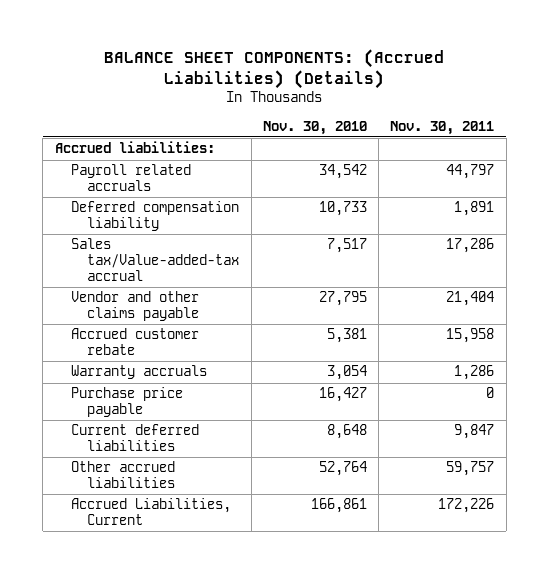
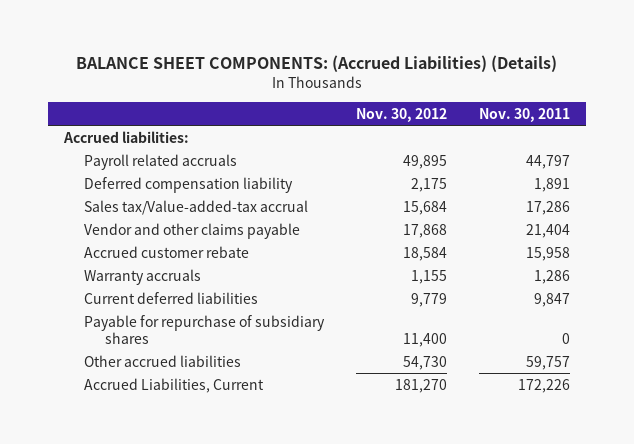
- | Nov. 30, 2010 | Nov. 30, 2011
+ | Nov. 30, 2012 | Nov. 30, 2011
- Purchase price payable | 16,427 | 0
+ Payable for repurchase of subsidiary shares | 11,400 | 0

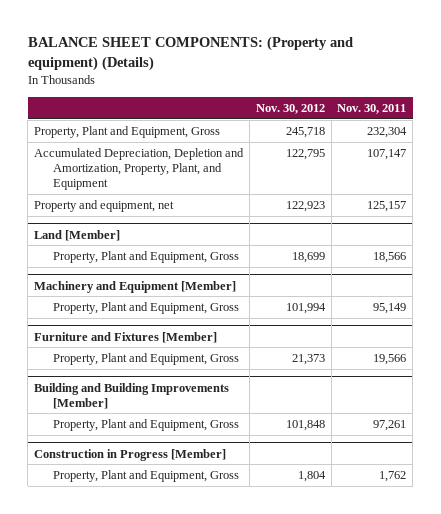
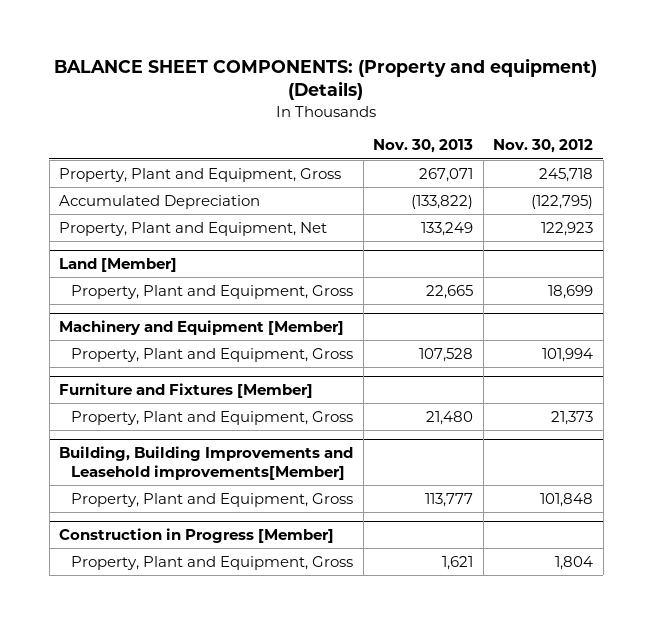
- | Nov. 30, 2012 | Nov. 30, 2011
+ | Nov. 30, 2013 | Nov. 30, 2012
- Accumulated Depreciation, Depletion and Amortization, Property, Plant, and Equipment | 122,795 | 107,147
- Property and equipment, net | 122,923 | 125,157
+ Accumulated Depreciation | (133,822) | (122,795)
+ Property, Plant and Equipment, Net | 133,249 | 122,923
- Building and Building Improvements [Member]
+ Building, Building Improvements and Leasehold improvements[Member]

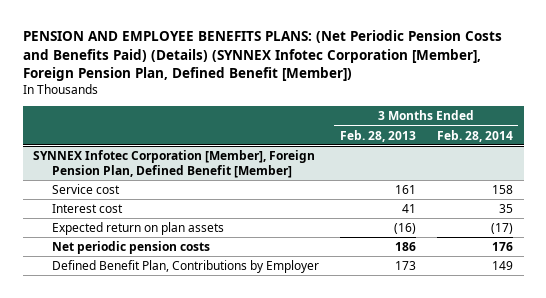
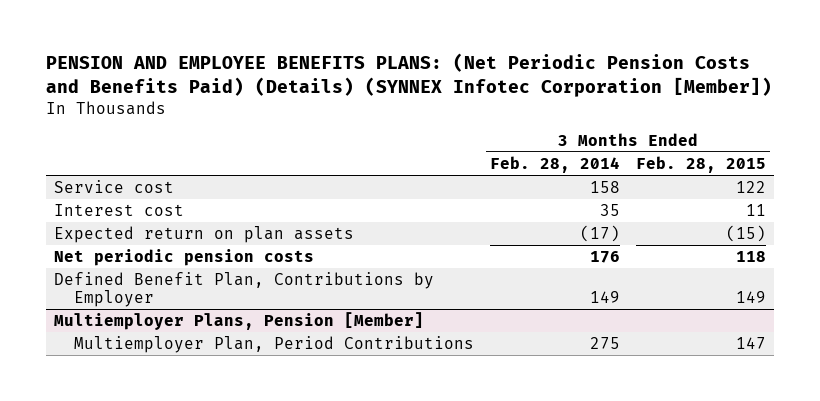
- PENSION AND EMPLOYEE BENEFITS PLANS: (Net Periodic Pension Costs and Benefits Paid) (Details) (SYNNEX Infotec Corporation [Member], Foreign Pension Plan, Defined Benefit [Member])
+ PENSION AND EMPLOYEE BENEFITS PLANS: (Net Periodic Pension Costs and Benefits Paid) (Details) (SYNNEX Infotec Corporation [Member])
- | 3 Months Ended Feb. 28, 2013 | 3 Months Ended Feb. 28, 2014
+ | 3 Months Ended Feb. 28, 2014 | 3 Months Ended Feb. 28, 2015
- SYNNEX Infotec Corporation [Member], Foreign Pension Plan, Defined Benefit [Member]
+ Multiemployer Plans, Pension [Member]
+ Multiemployer Plan, Period Contributions | 275 | 147

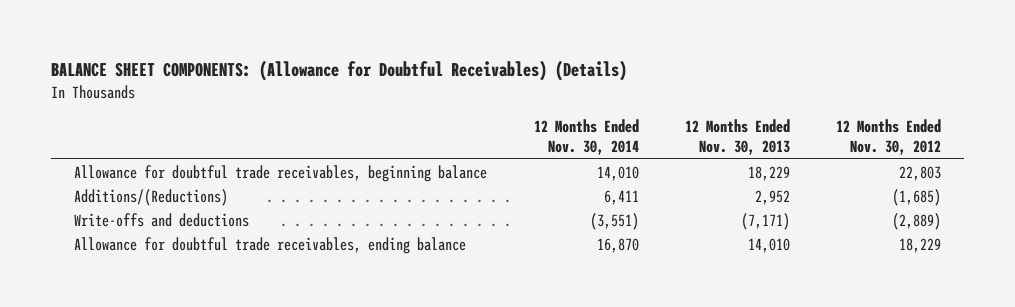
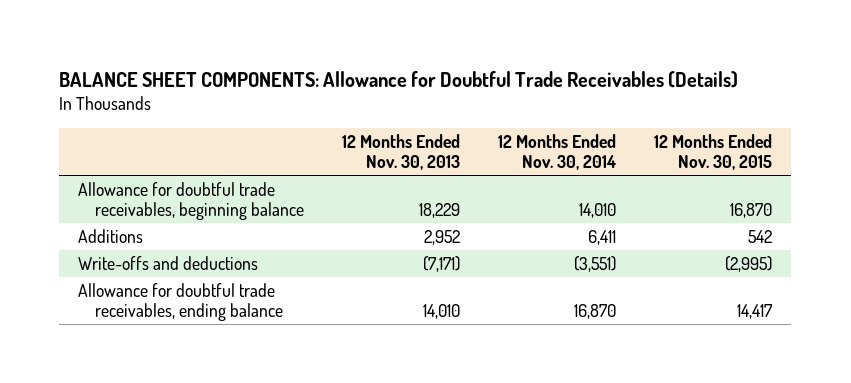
- BALANCE SHEET COMPONENTS: (Allowance for Doubtful Receivables) (Details)
+ BALANCE SHEET COMPONENTS: Allowance for Doubtful Trade Receivables (Details)
- | 12 Months Ended Nov. 30, 2014 | 12 Months Ended Nov. 30, 2013 | 12 Months Ended Nov. 30, 2012
+ | 12 Months Ended Nov. 30, 2013 | 12 Months Ended Nov. 30, 2014 | 12 Months Ended Nov. 30, 2015
- Additions/(Reductions) | 6,411 | 2,952 | (1,685)
+ Additions | 2,952 | 6,411 | 542

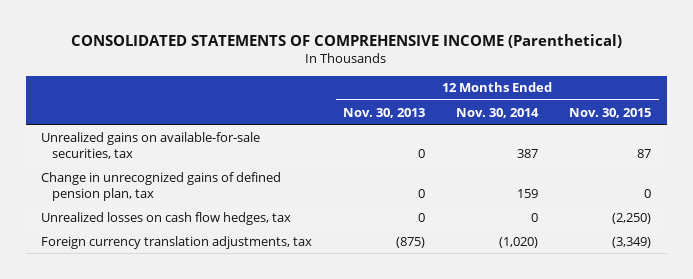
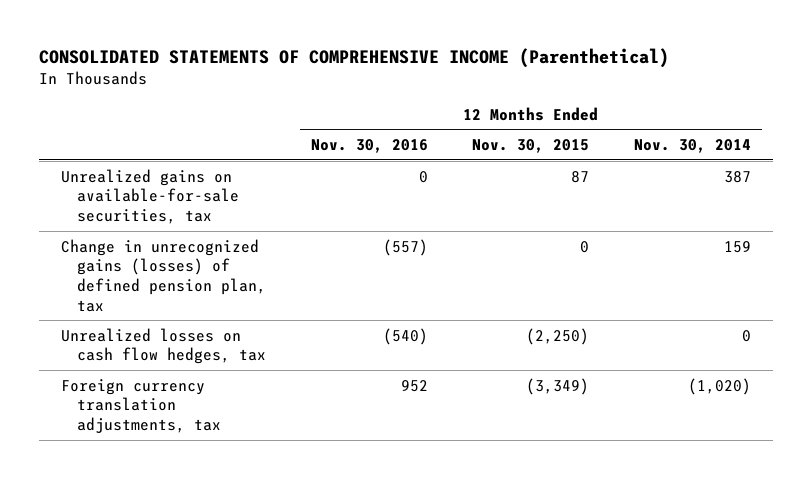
- | 12 Months Ended Nov. 30, 2013 | 12 Months Ended Nov. 30, 2014 | 12 Months Ended Nov. 30, 2015
+ | 12 Months Ended Nov. 30, 2016 | 12 Months Ended Nov. 30, 2015 | 12 Months Ended Nov. 30, 2014
- Change in unrecognized gains of defined pension plan, tax | 0 | 159 | 0
+ Change in unrecognized gains (losses) of defined pension plan, tax | (557) | 0 | 159

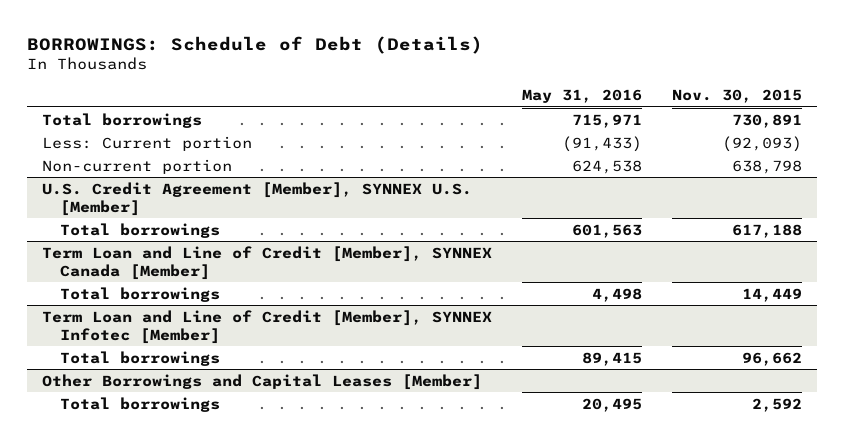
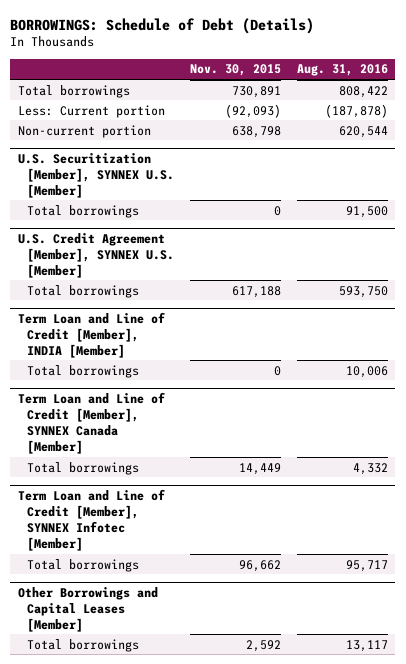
- | May 31, 2016 | Nov. 30, 2015
+ | Nov. 30, 2015 | Aug. 31, 2016
+ U.S. Securitization [Member], SYNNEX U.S. [Member]
+ Total borrowings | 0 | 91,500
+ Term Loan and Line of Credit [Member], INDIA [Member]
+ Total borrowings | 0 | 10,006

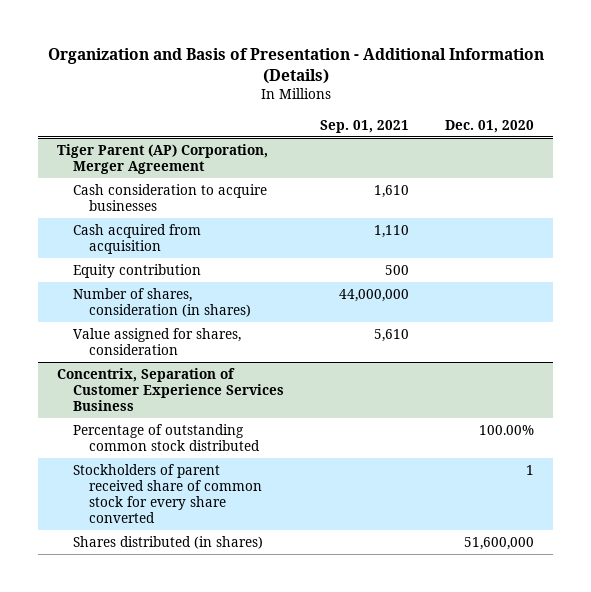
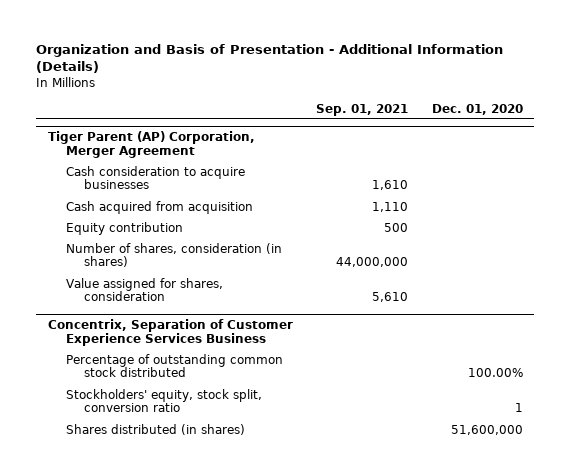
@ Concentrix, Separation of Customer Experience Services Business
- Stockholders of parent received share of common stock for every share converted | | 1
+ Stockholders' equity, stock split, conversion ratio | | 1

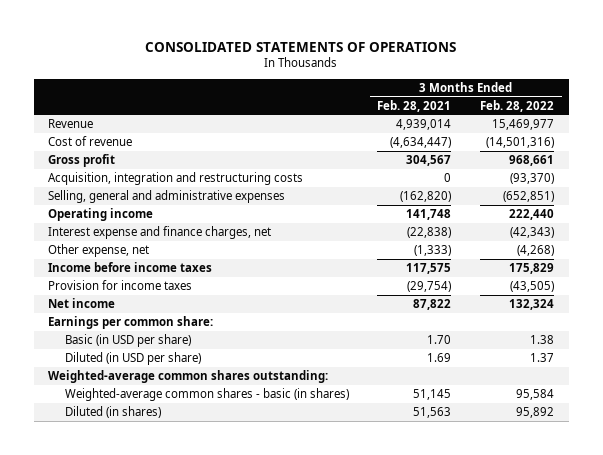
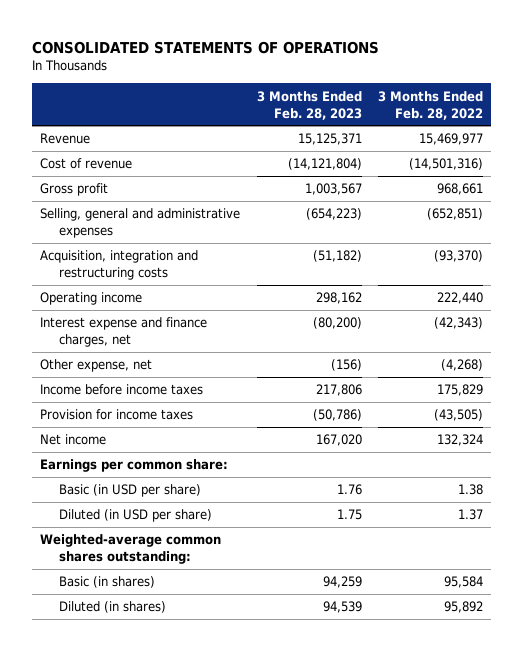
- | 3 Months Ended Feb. 28, 2021 | 3 Months Ended Feb. 28, 2022
+ | 3 Months Ended Feb. 28, 2023 | 3 Months Ended Feb. 28, 2022
moved down: Acquisition, integration and restructuring costs | (51,182) | (93,370)
- Weighted-average common shares - basic (in shares) | 51,145 | 95,584
+ Basic (in shares) | 94,259 | 95,584

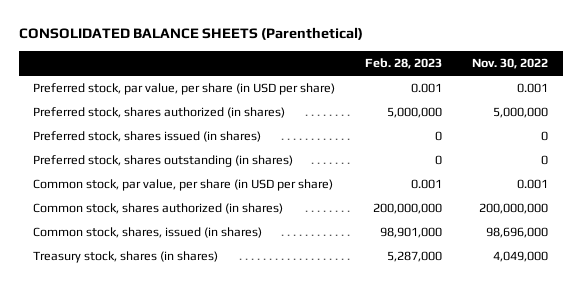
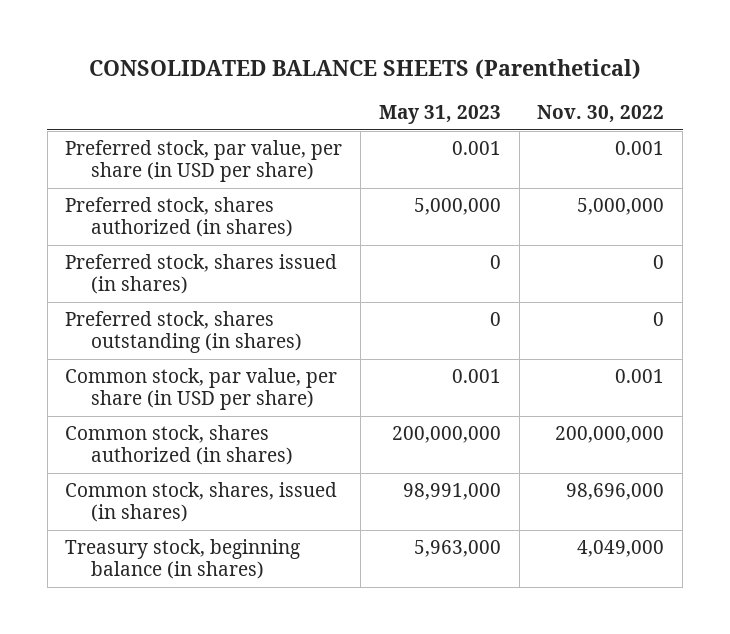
- | Feb. 28, 2023 | Nov. 30, 2022
+ | May 31, 2023 | Nov. 30, 2022
- Treasury stock, shares (in shares) | 5,287,000 | 4,049,000
+ Treasury stock, beginning balance (in shares) | 5,963,000 | 4,049,000

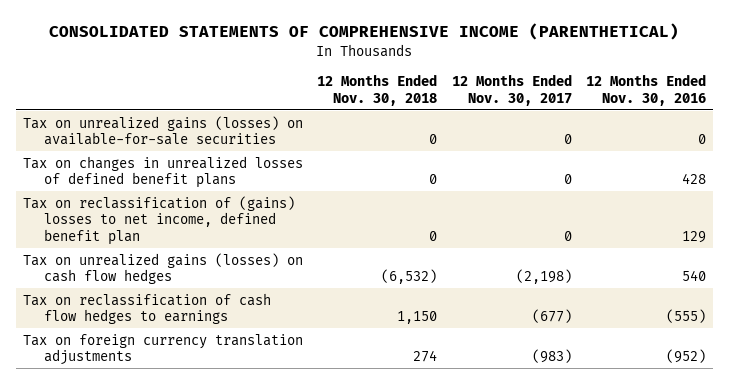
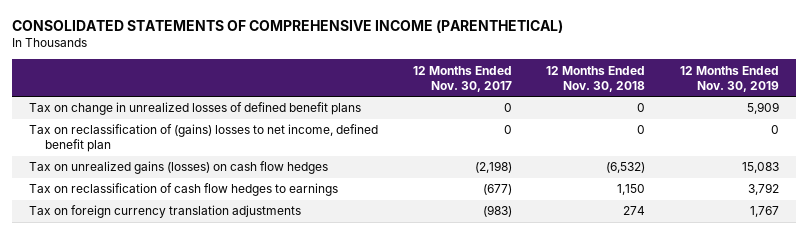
- | 12 Months Ended Nov. 30, 2018 | 12 Months Ended Nov. 30, 2017 | 12 Months Ended Nov. 30, 2016
+ | 12 Months Ended Nov. 30, 2017 | 12 Months Ended Nov. 30, 2018 | 12 Months Ended Nov. 30, 2019
- Tax on unrealized gains (losses) on available-for-sale securities | 0 | 0 | 0
- Tax on changes in unrealized losses of defined benefit plans | 0 | 0 | 428
+ Tax on change in unrealized losses of defined benefit plans | 0 | 0 | 5,909

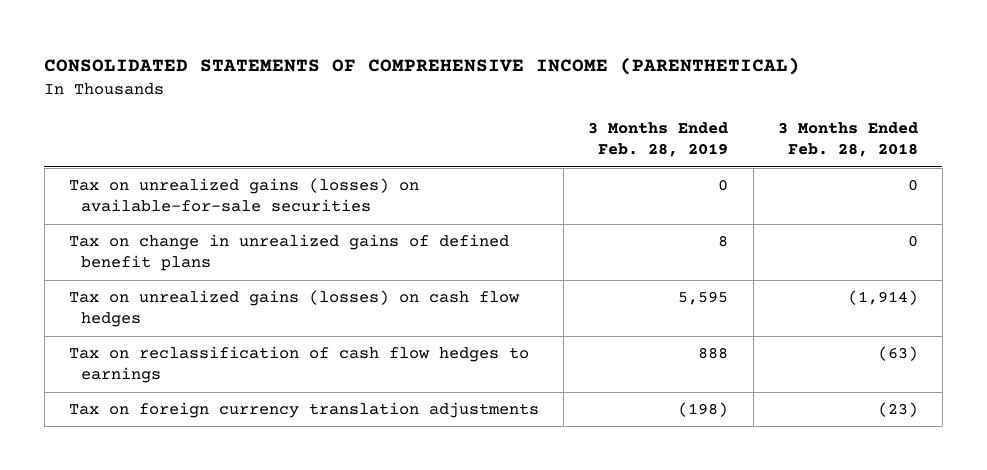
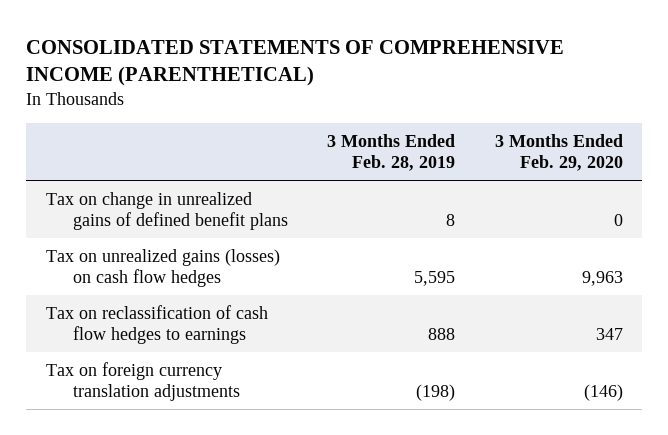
- | 3 Months Ended Feb. 28, 2019 | 3 Months Ended Feb. 28, 2018
+ | 3 Months Ended Feb. 28, 2019 | 3 Months Ended Feb. 29, 2020
- Tax on unrealized gains (losses) on available-for-sale securities | 0 | 0

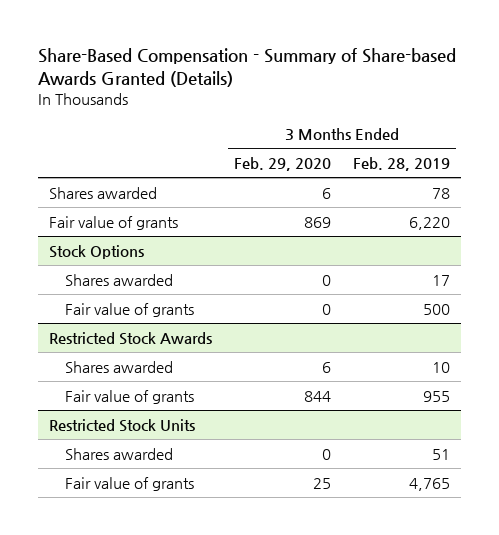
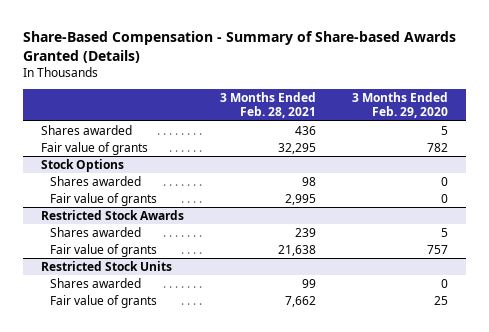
- | 3 Months Ended Feb. 29, 2020 | 3 Months Ended Feb. 28, 2019
+ | 3 Months Ended Feb. 28, 2021 | 3 Months Ended Feb. 29, 2020
- Shares awarded | 6 | 78
- Fair value of grants | 869 | 6,220
+ Shares awarded | 436 | 5
+ Fair value of grants | 32,295 | 782
@ Restricted Stock Awards
- Shares awarded | 6 | 10
- Fair value of grants | 844 | 955
+ Shares awarded | 239 | 5
+ Fair value of grants | 21,638 | 757

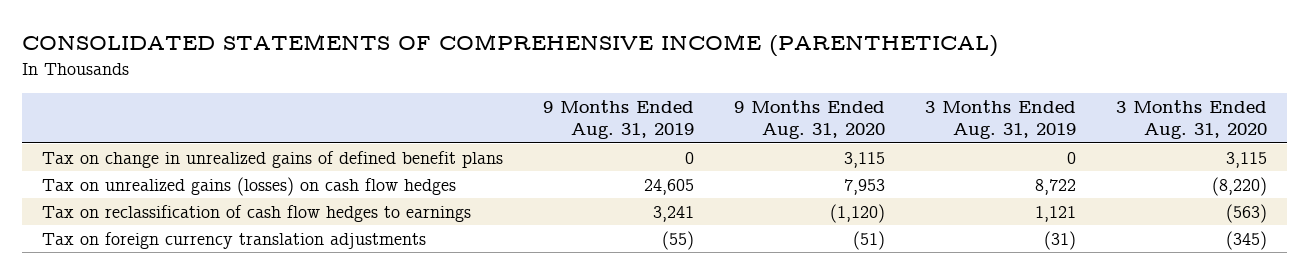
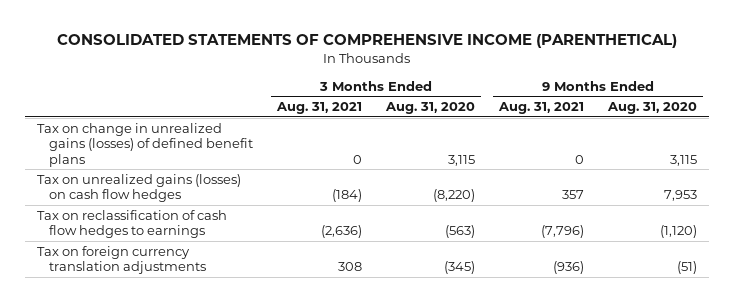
- | 9 Months Ended Aug. 31, 2019 | 9 Months Ended Aug. 31, 2020 | 3 Months Ended Aug. 31, 2019 | 3 Months Ended Aug. 31, 2020
+ | 3 Months Ended Aug. 31, 2021 | 3 Months Ended Aug. 31, 2020 | 9 Months Ended Aug. 31, 2021 | 9 Months Ended Aug. 31, 2020
- Tax on change in unrealized gains of defined benefit plans | 0 | 3,115 | 0 | 3,115
+ Tax on change in unrealized gains (losses) of defined benefit plans | 0 | 3,115 | 0 | 3,115

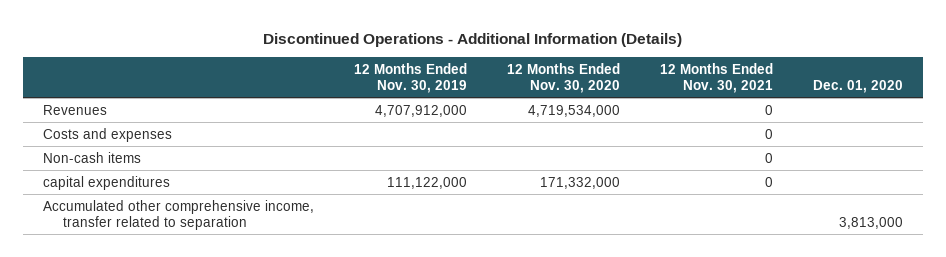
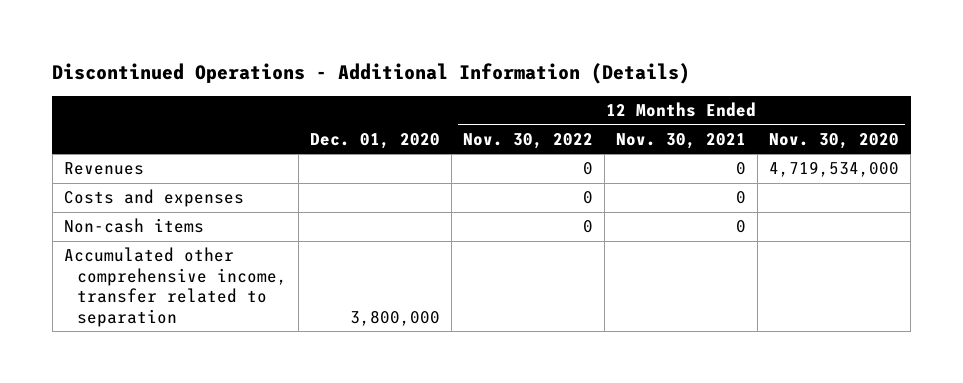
- | 12 Months Ended Nov. 30, 2019 | 12 Months Ended Nov. 30, 2020 | 12 Months Ended Nov. 30, 2021 | Dec. 01, 2020
+ | Dec. 01, 2020 | 12 Months Ended Nov. 30, 2022 | 12 Months Ended Nov. 30, 2021 | 12 Months Ended Nov. 30, 2020
- capital expenditures | 111,122,000 | 171,332,000 | 0 |
- Accumulated other comprehensive income, transfer related to separation | | | | 3,813,000
+ Accumulated other comprehensive income, transfer related to separation | 3,800,000 | | |

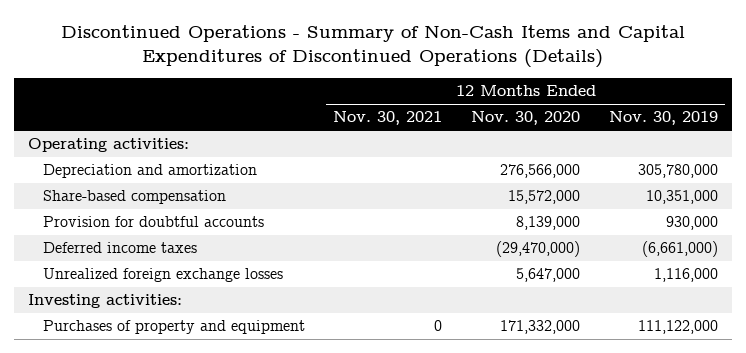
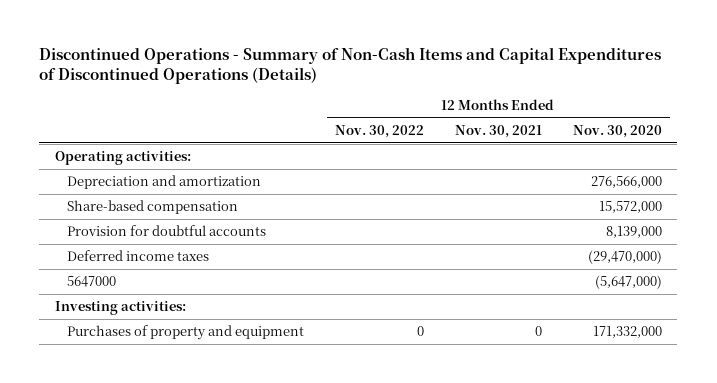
- | 12 Months Ended Nov. 30, 2021 | 12 Months Ended Nov. 30, 2020 | 12 Months Ended Nov. 30, 2019
+ | 12 Months Ended Nov. 30, 2022 | 12 Months Ended Nov. 30, 2021 | 12 Months Ended Nov. 30, 2020
- Unrealized foreign exchange losses | | 5,647,000 | 1,116,000
+ 5647000 | | | (5,647,000)

